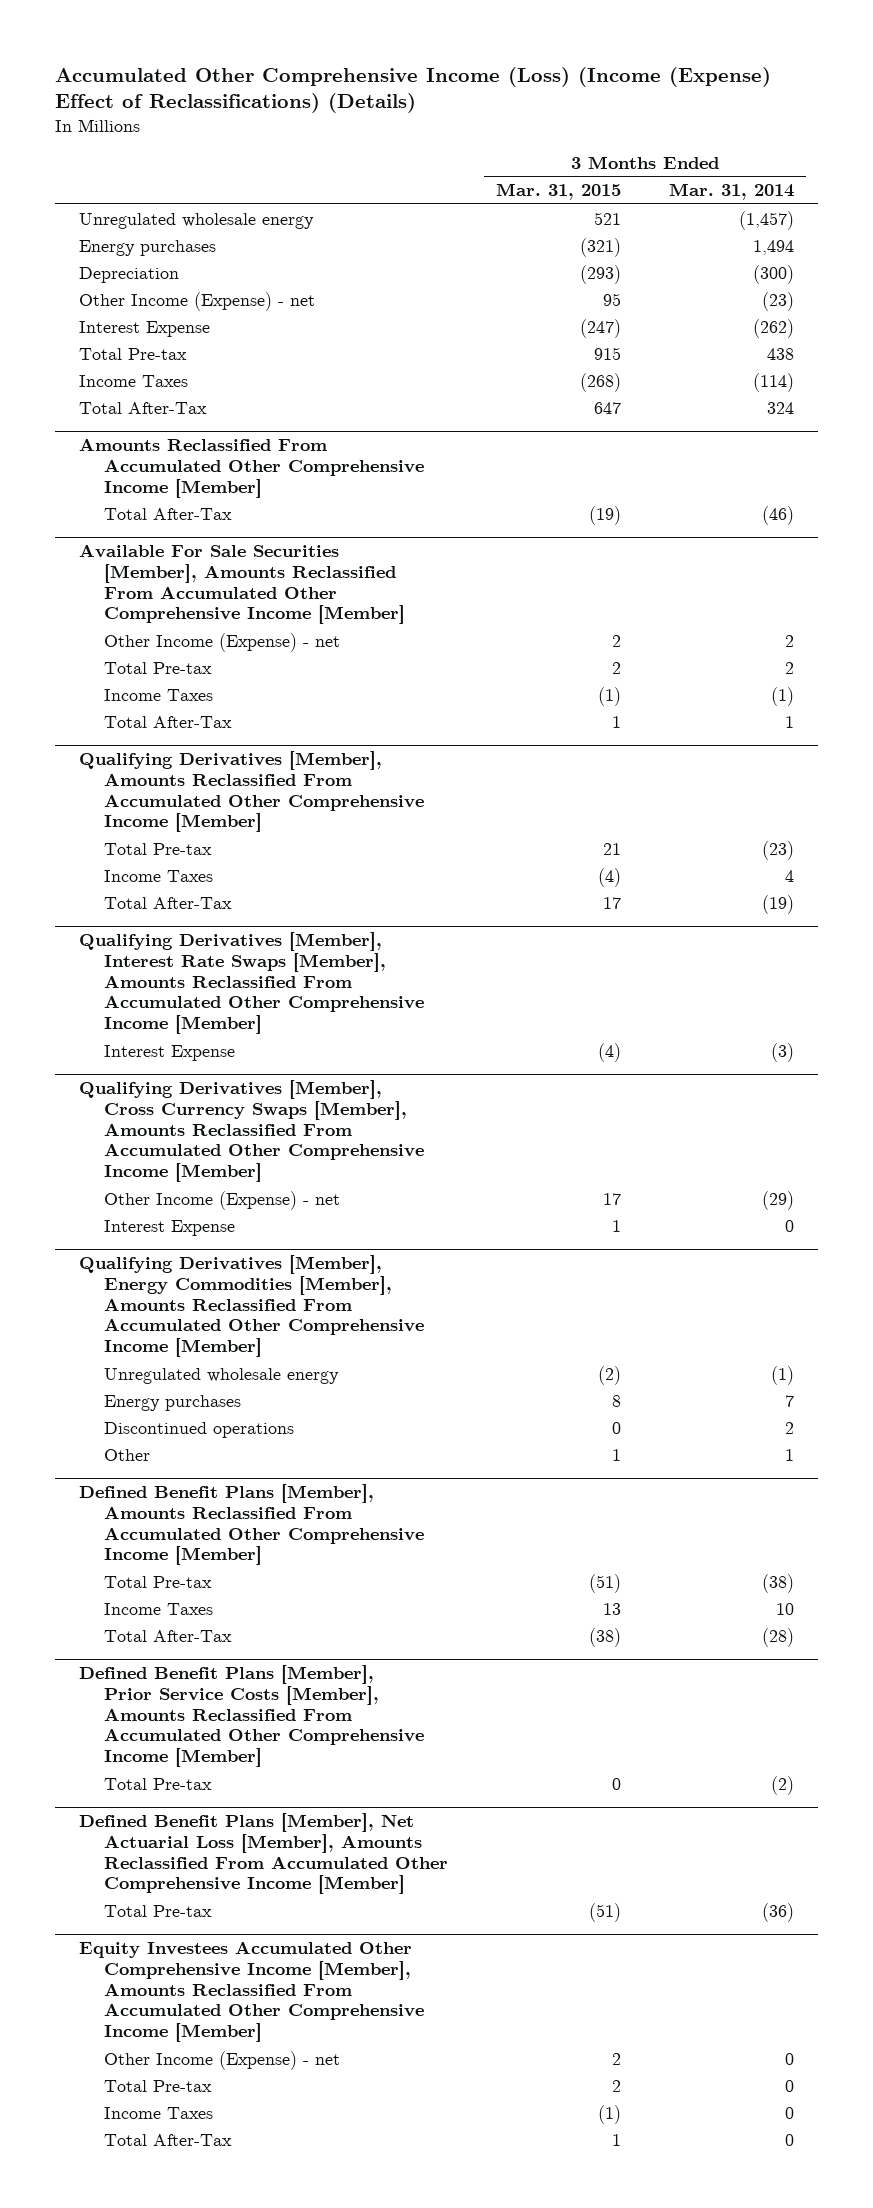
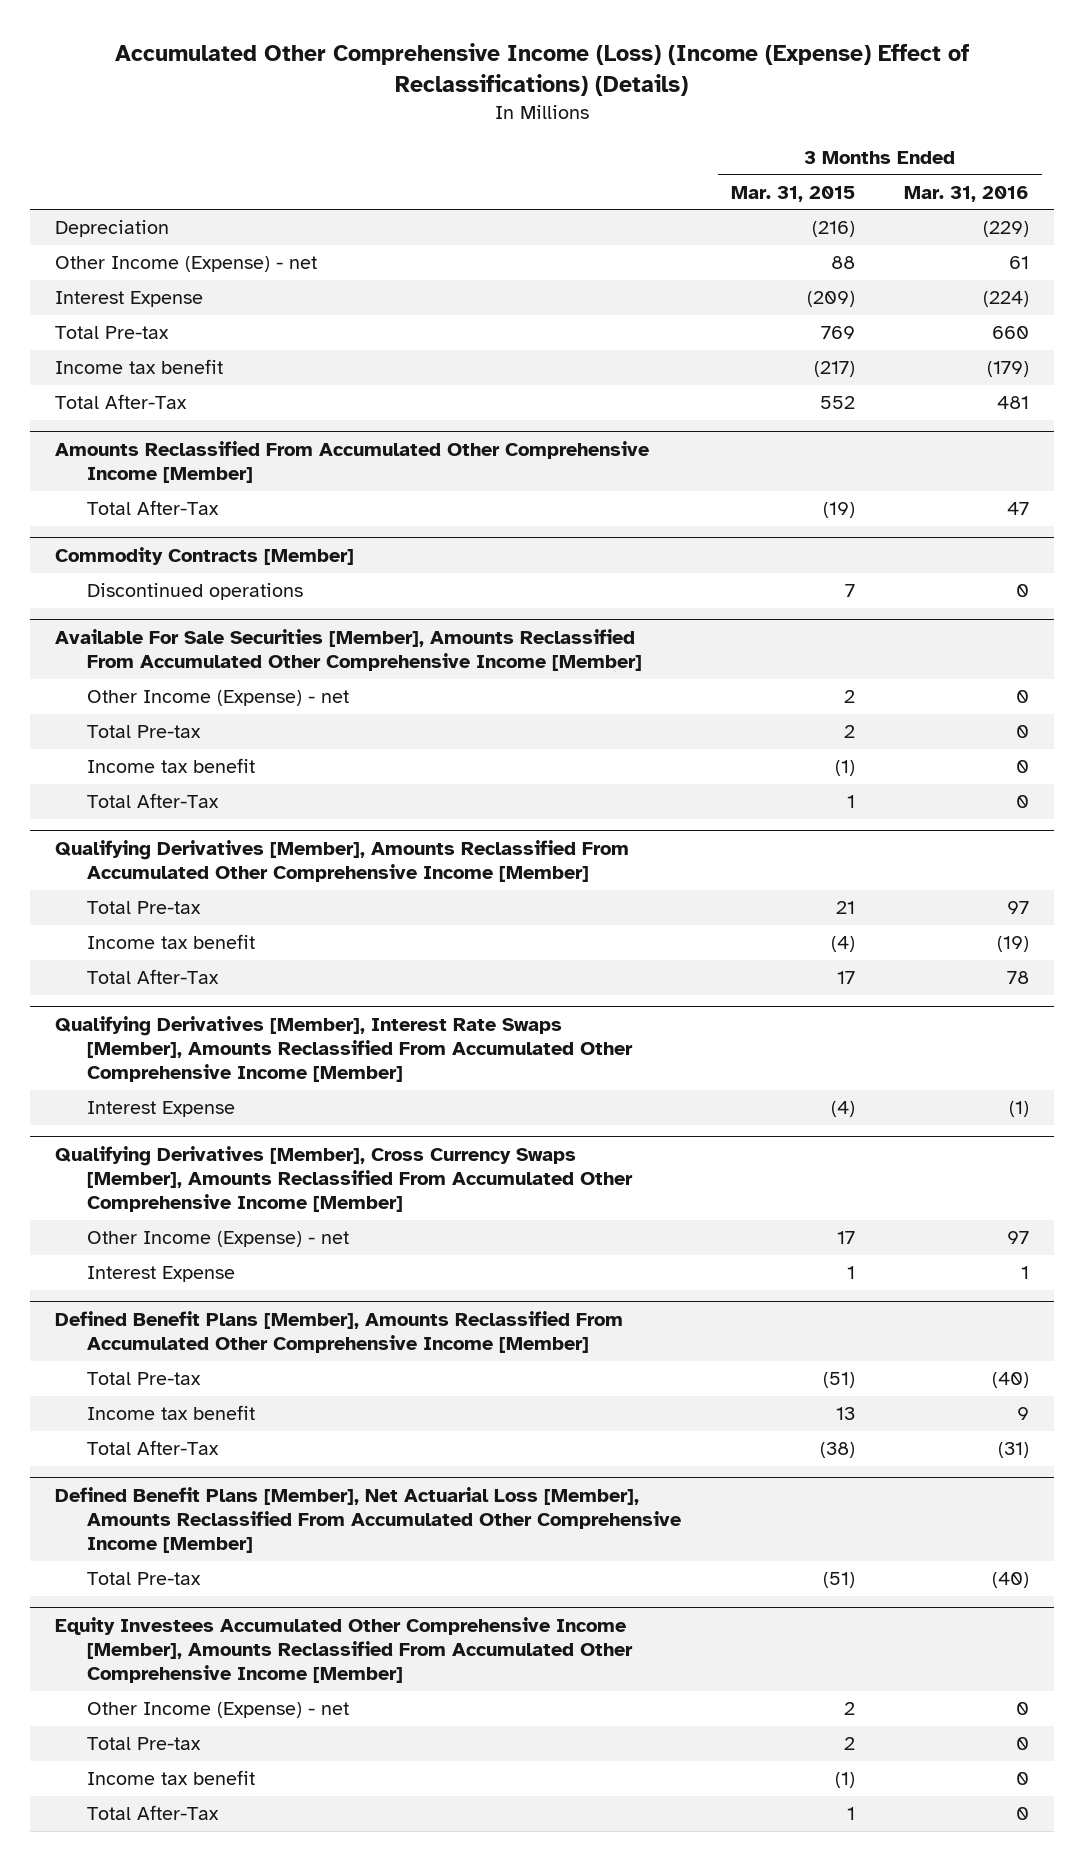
- | 3 Months Ended Mar. 31, 2015 | 3 Months Ended Mar. 31, 2014
+ | 3 Months Ended Mar. 31, 2015 | 3 Months Ended Mar. 31, 2016
- Unregulated wholesale energy | 521 | (1,457)
- Energy purchases | (321) | 1,494
- Depreciation | (293) | (300)
- Other Income (Expense) - net | 95 | (23)
- Interest Expense | (247) | (262)
- Total Pre-tax | 915 | 438
- Income Taxes | (268) | (114)
- Total After-Tax | 647 | 324
+ Depreciation | (216) | (229)
+ Other Income (Expense) - net | 88 | 61
+ Interest Expense | (209) | (224)
+ Total Pre-tax | 769 | 660
+ Income tax benefit | (217) | (179)
+ Total After-Tax | 552 | 481
+ Commodity Contracts [Member]
+ Discontinued operations | 7 | 0
@ Available For Sale Securities [Member], Amounts Reclassified From Accumulated Other Comprehensive Income [Member]
- Income Taxes | (1) | (1)
+ Income tax benefit | (1) | 0
@ Qualifying Derivatives [Member], Amounts Reclassified From Accumulated Other Comprehensive Income [Member]
- Income Taxes | (4) | 4
+ Income tax benefit | (4) | (19)
- Qualifying Derivatives [Member], Energy Commodities [Member], Amounts Reclassified From Accumulated Other Comprehensive Income [Member]
- Unregulated wholesale energy | (2) | (1)
- Energy purchases | 8 | 7
- Discontinued operations | 0 | 2
- Other | 1 | 1
@ Defined Benefit Plans [Member], Amounts Reclassified From Accumulated Other Comprehensive Income [Member]
- Income Taxes | 13 | 10
+ Income tax benefit | 13 | 9
- Defined Benefit Plans [Member], Prior Service Costs [Member], Amounts Reclassified From Accumulated Other Comprehensive Income [Member]
- Total Pre-tax | 0 | (2)
@ Equity Investees Accumulated Other Comprehensive Income [Member], Amounts Reclassified From Accumulated Other Comprehensive Income [Member]
- Income Taxes | (1) | 0
+ Income tax benefit | (1) | 0

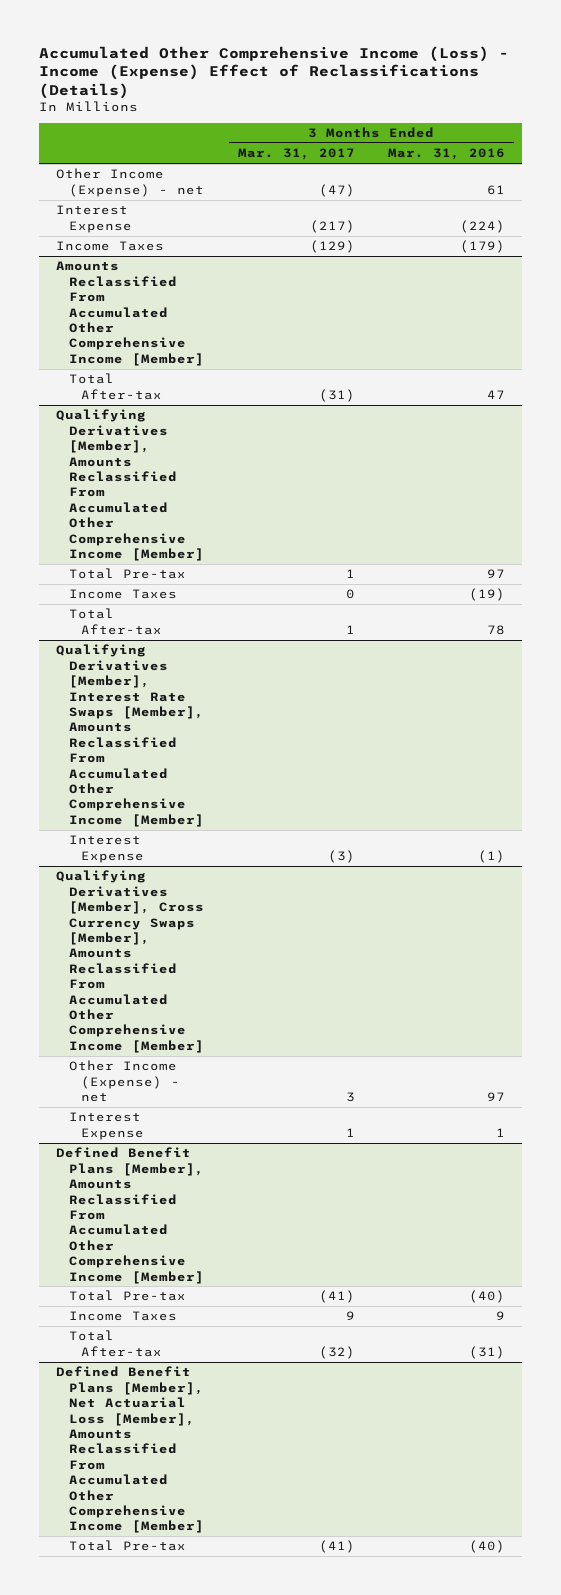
- Accumulated Other Comprehensive Income (Loss) (Income (Expense) Effect of Reclassifications) (Details)
+ Accumulated Other Comprehensive Income (Loss) - Income (Expense) Effect of Reclassifications (Details)
- | 3 Months Ended Mar. 31, 2015 | 3 Months Ended Mar. 31, 2016
+ | 3 Months Ended Mar. 31, 2017 | 3 Months Ended Mar. 31, 2016
- Depreciation | (216) | (229)
- Total Pre-tax | 769 | 660
- Income tax benefit | (217) | (179)
- Total After-Tax | 552 | 481
+ Income Taxes | (129) | (179)
@ Amounts Reclassified From Accumulated Other Comprehensive Income [Member]
- Total After-Tax | (19) | 47
- Commodity Contracts [Member]
- Discontinued operations | 7 | 0
- Available For Sale Securities [Member], Amounts Reclassified From Accumulated Other Comprehensive Income [Member]
- Other Income (Expense) - net | 2 | 0
- Total Pre-tax | 2 | 0
- Income tax benefit | (1) | 0
- Total After-Tax | 1 | 0
@ Amounts Reclassified From Accumulated Other Comprehensive Income [Member]
+ Total After-tax | (31) | 47
@ Qualifying Derivatives [Member], Amounts Reclassified From Accumulated Other Comprehensive Income [Member]
- Income tax benefit | (4) | (19)
- Total After-Tax | 17 | 78
+ Income Taxes | 0 | (19)
+ Total After-tax | 1 | 78
@ Defined Benefit Plans [Member], Amounts Reclassified From Accumulated Other Comprehensive Income [Member]
- Income tax benefit | 13 | 9
- Total After-Tax | (38) | (31)
+ Income Taxes | 9 | 9
+ Total After-tax | (32) | (31)
- Equity Investees Accumulated Other Comprehensive Income [Member], Amounts Reclassified From Accumulated Other Comprehensive Income [Member]
- Other Income (Expense) - net | 2 | 0
- Total Pre-tax | 2 | 0
- Income tax benefit | (1) | 0
- Total After-Tax | 1 | 0

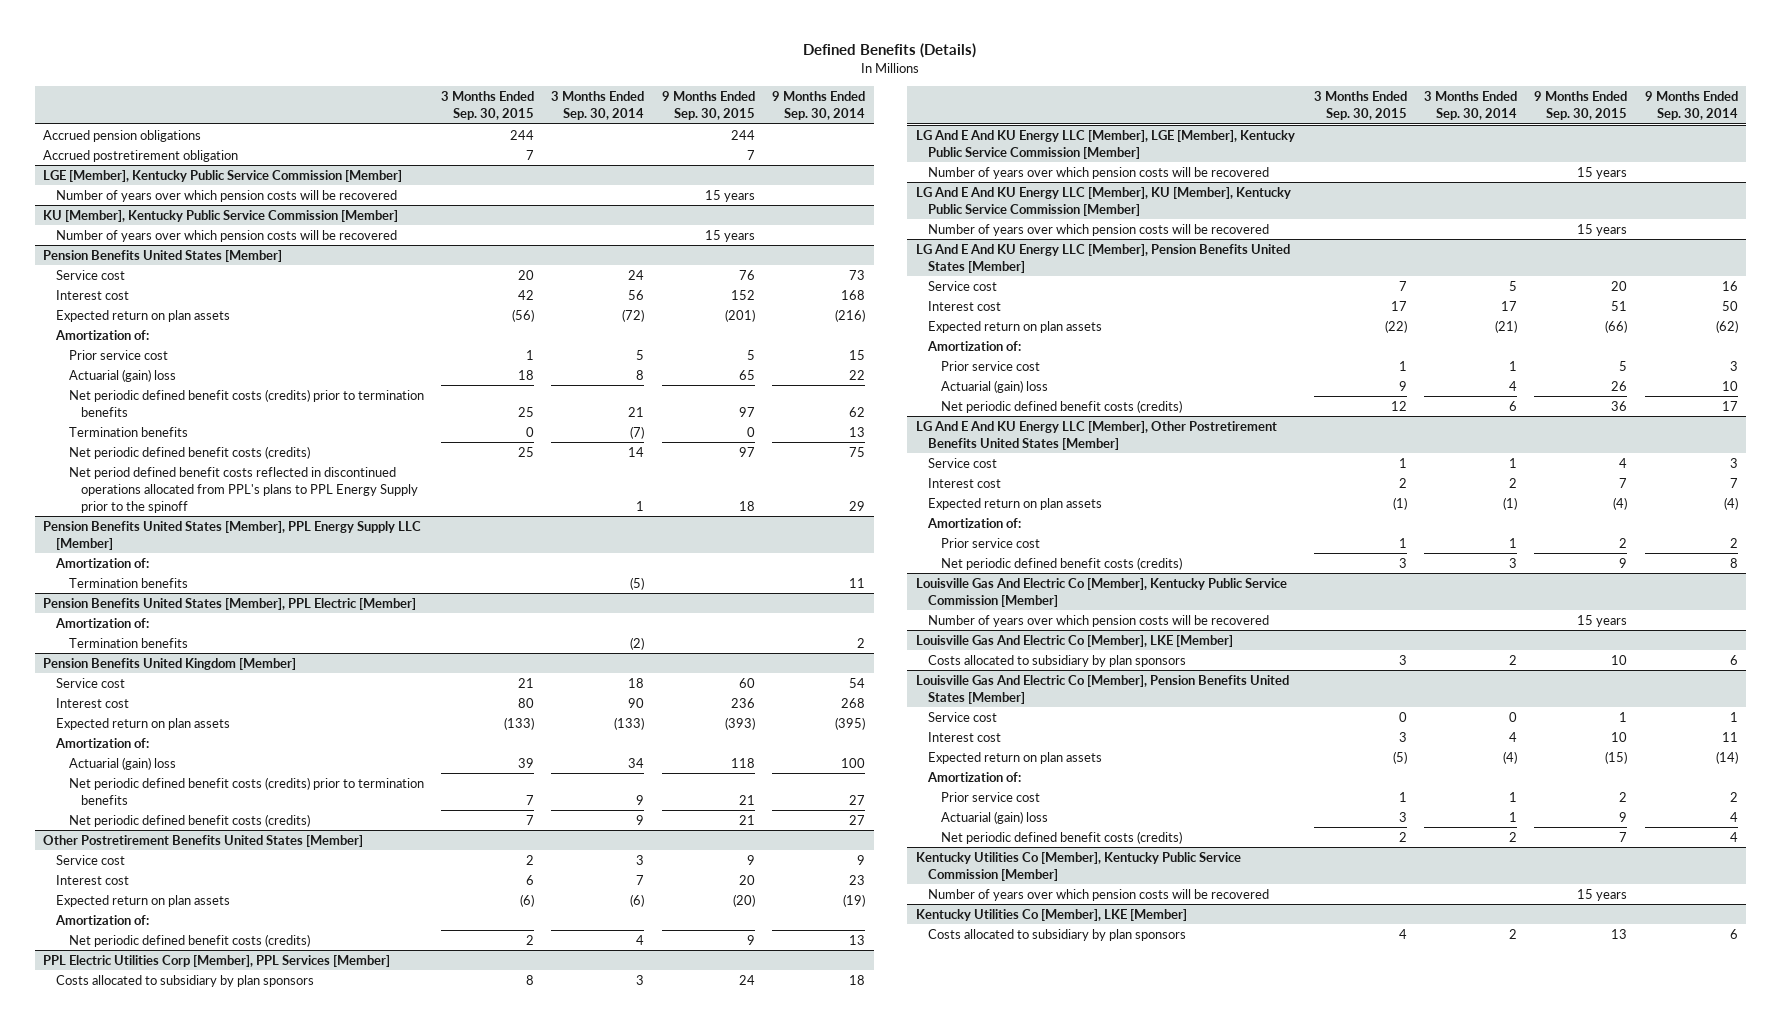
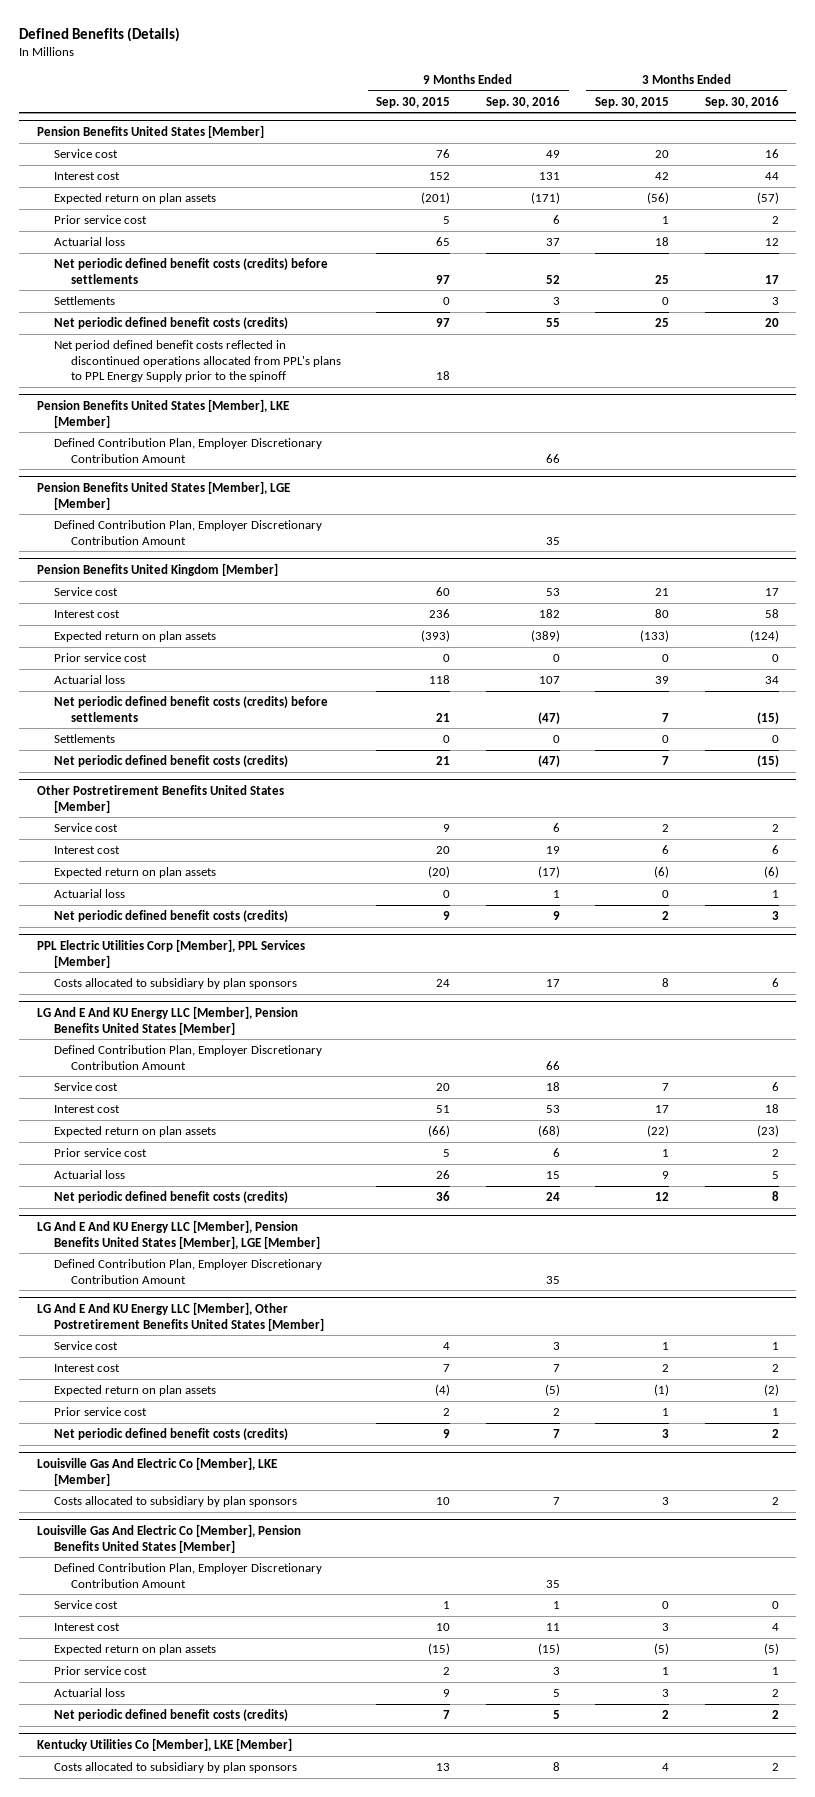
- | 3 Months Ended Sep. 30, 2015 | 3 Months Ended Sep. 30, 2014 | 9 Months Ended Sep. 30, 2015 | 9 Months Ended Sep. 30, 2014
+ | 9 Months Ended Sep. 30, 2015 | 9 Months Ended Sep. 30, 2016 | 3 Months Ended Sep. 30, 2015 | 3 Months Ended Sep. 30, 2016
- Accrued pension obligations | 244 | | 244 |
- Accrued postretirement obligation | 7 | | 7 |
- LGE [Member], Kentucky Public Service Commission [Member]
- Number of years over which pension costs will be recovered | | | 15 years |
- KU [Member], Kentucky Public Service Commission [Member]
- Number of years over which pension costs will be recovered | | | 15 years |
@ Pension Benefits United States [Member]
- Amortization of:
- Actuarial (gain) loss | 18 | 8 | 65 | 22
- Net periodic defined benefit costs (credits) prior to termination benefits | 25 | 21 | 97 | 62
- Termination benefits | 0 | (7) | 0 | 13
+ Actuarial loss | 65 | 37 | 18 | 12
+ Net periodic defined benefit costs (credits) before settlements | 97 | 52 | 25 | 17
+ Settlements | 0 | 3 | 0 | 3
- Pension Benefits United States [Member], PPL Energy Supply LLC [Member]
- Amortization of:
- Termination benefits | | (5) | | 11
- Pension Benefits United States [Member], PPL Electric [Member]
- Amortization of:
- Termination benefits | | (2) | | 2
+ Pension Benefits United States [Member], LKE [Member]
+ Defined Contribution Plan, Employer Discretionary Contribution Amount | | 66 | |
+ Pension Benefits United States [Member], LGE [Member]
+ Defined Contribution Plan, Employer Discretionary Contribution Amount | | 35 | |
@ Pension Benefits United Kingdom [Member]
- Amortization of:
- Actuarial (gain) loss | 39 | 34 | 118 | 100
- Net periodic defined benefit costs (credits) prior to termination benefits | 7 | 9 | 21 | 27
+ Prior service cost | 0 | 0 | 0 | 0
+ Actuarial loss | 118 | 107 | 39 | 34
+ Net periodic defined benefit costs (credits) before settlements | 21 | (47) | 7 | (15)
+ Settlements | 0 | 0 | 0 | 0
@ Other Postretirement Benefits United States [Member]
- Amortization of:
+ Actuarial loss | 0 | 1 | 0 | 1
- LG And E And KU Energy LLC [Member], LGE [Member], Kentucky Public Service Commission [Member]
- Number of years over which pension costs will be recovered | | | 15 years |
- LG And E And KU Energy LLC [Member], KU [Member], Kentucky Public Service Commission [Member]
- Number of years over which pension costs will be recovered | | | 15 years |
@ LG And E And KU Energy LLC [Member], Pension Benefits United States [Member]
+ Defined Contribution Plan, Employer Discretionary Contribution Amount | | 66 | |
- Amortization of:
- Actuarial (gain) loss | 9 | 4 | 26 | 10
+ Actuarial loss | 26 | 15 | 9 | 5
+ LG And E And KU Energy LLC [Member], Pension Benefits United States [Member], LGE [Member]
+ Defined Contribution Plan, Employer Discretionary Contribution Amount | | 35 | |
@ LG And E And KU Energy LLC [Member], Other Postretirement Benefits United States [Member]
- Amortization of:
- Louisville Gas And Electric Co [Member], Kentucky Public Service Commission [Member]
- Number of years over which pension costs will be recovered | | | 15 years |
@ Louisville Gas And Electric Co [Member], Pension Benefits United States [Member]
+ Defined Contribution Plan, Employer Discretionary Contribution Amount | | 35 | |
- Amortization of:
- Actuarial (gain) loss | 3 | 1 | 9 | 4
+ Actuarial loss | 9 | 5 | 3 | 2
- Kentucky Utilities Co [Member], Kentucky Public Service Commission [Member]
- Number of years over which pension costs will be recovered | | | 15 years |

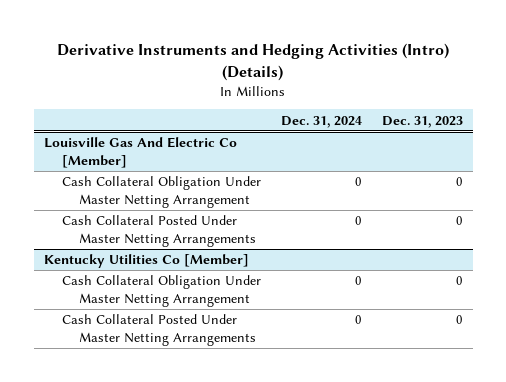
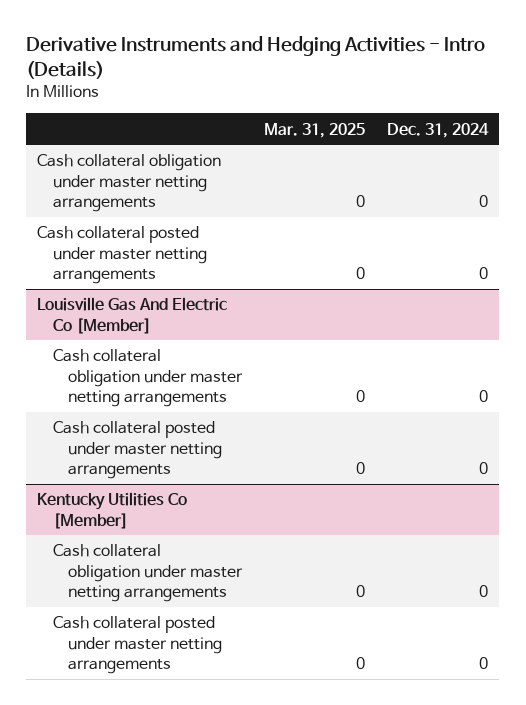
- Derivative Instruments and Hedging Activities (Intro) (Details)
+ Derivative Instruments and Hedging Activities - Intro (Details)
- | Dec. 31, 2024 | Dec. 31, 2023
+ | Mar. 31, 2025 | Dec. 31, 2024
+ Cash collateral obligation under master netting arrangements | 0 | 0
+ Cash collateral posted under master netting arrangements | 0 | 0
@ Louisville Gas And Electric Co [Member]
- Cash Collateral Obligation Under Master Netting Arrangement | 0 | 0
- Cash Collateral Posted Under Master Netting Arrangements | 0 | 0
+ Cash collateral obligation under master netting arrangements | 0 | 0
+ Cash collateral posted under master netting arrangements | 0 | 0
@ Kentucky Utilities Co [Member]
- Cash Collateral Obligation Under Master Netting Arrangement | 0 | 0
- Cash Collateral Posted Under Master Netting Arrangements | 0 | 0
+ Cash collateral obligation under master netting arrangements | 0 | 0
+ Cash collateral posted under master netting arrangements | 0 | 0

